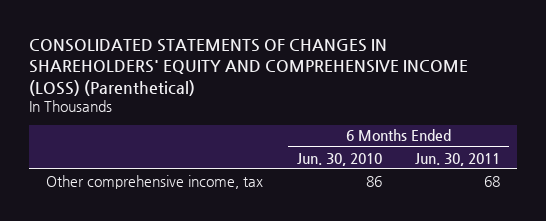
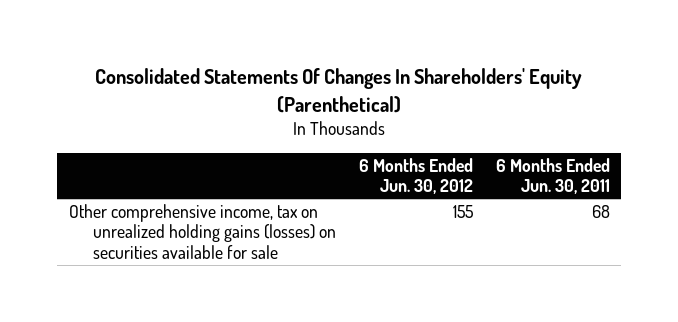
- CONSOLIDATED STATEMENTS OF CHANGES IN SHAREHOLDERS' EQUITY AND COMPREHENSIVE INCOME (LOSS) (Parenthetical)
+ Consolidated Statements Of Changes In Shareholders' Equity (Parenthetical)
- | 6 Months Ended Jun. 30, 2010 | 6 Months Ended Jun. 30, 2011
+ | 6 Months Ended Jun. 30, 2012 | 6 Months Ended Jun. 30, 2011
- Other comprehensive income, tax | 86 | 68
+ Other comprehensive income, tax on unrealized holding gains (losses) on securities available for sale | 155 | 68

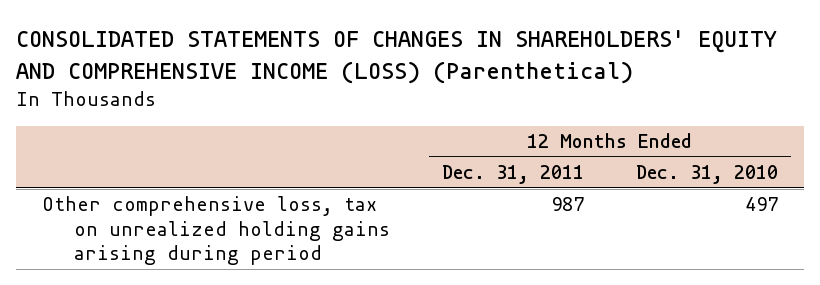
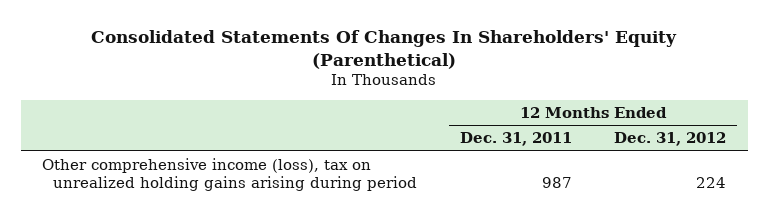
- CONSOLIDATED STATEMENTS OF CHANGES IN SHAREHOLDERS' EQUITY AND COMPREHENSIVE INCOME (LOSS) (Parenthetical)
+ Consolidated Statements Of Changes In Shareholders' Equity (Parenthetical)
- | 12 Months Ended Dec. 31, 2011 | 12 Months Ended Dec. 31, 2010
+ | 12 Months Ended Dec. 31, 2011 | 12 Months Ended Dec. 31, 2012
- Other comprehensive loss, tax on unrealized holding gains arising during period | 987 | 497
+ Other comprehensive income (loss), tax on unrealized holding gains arising during period | 987 | 224

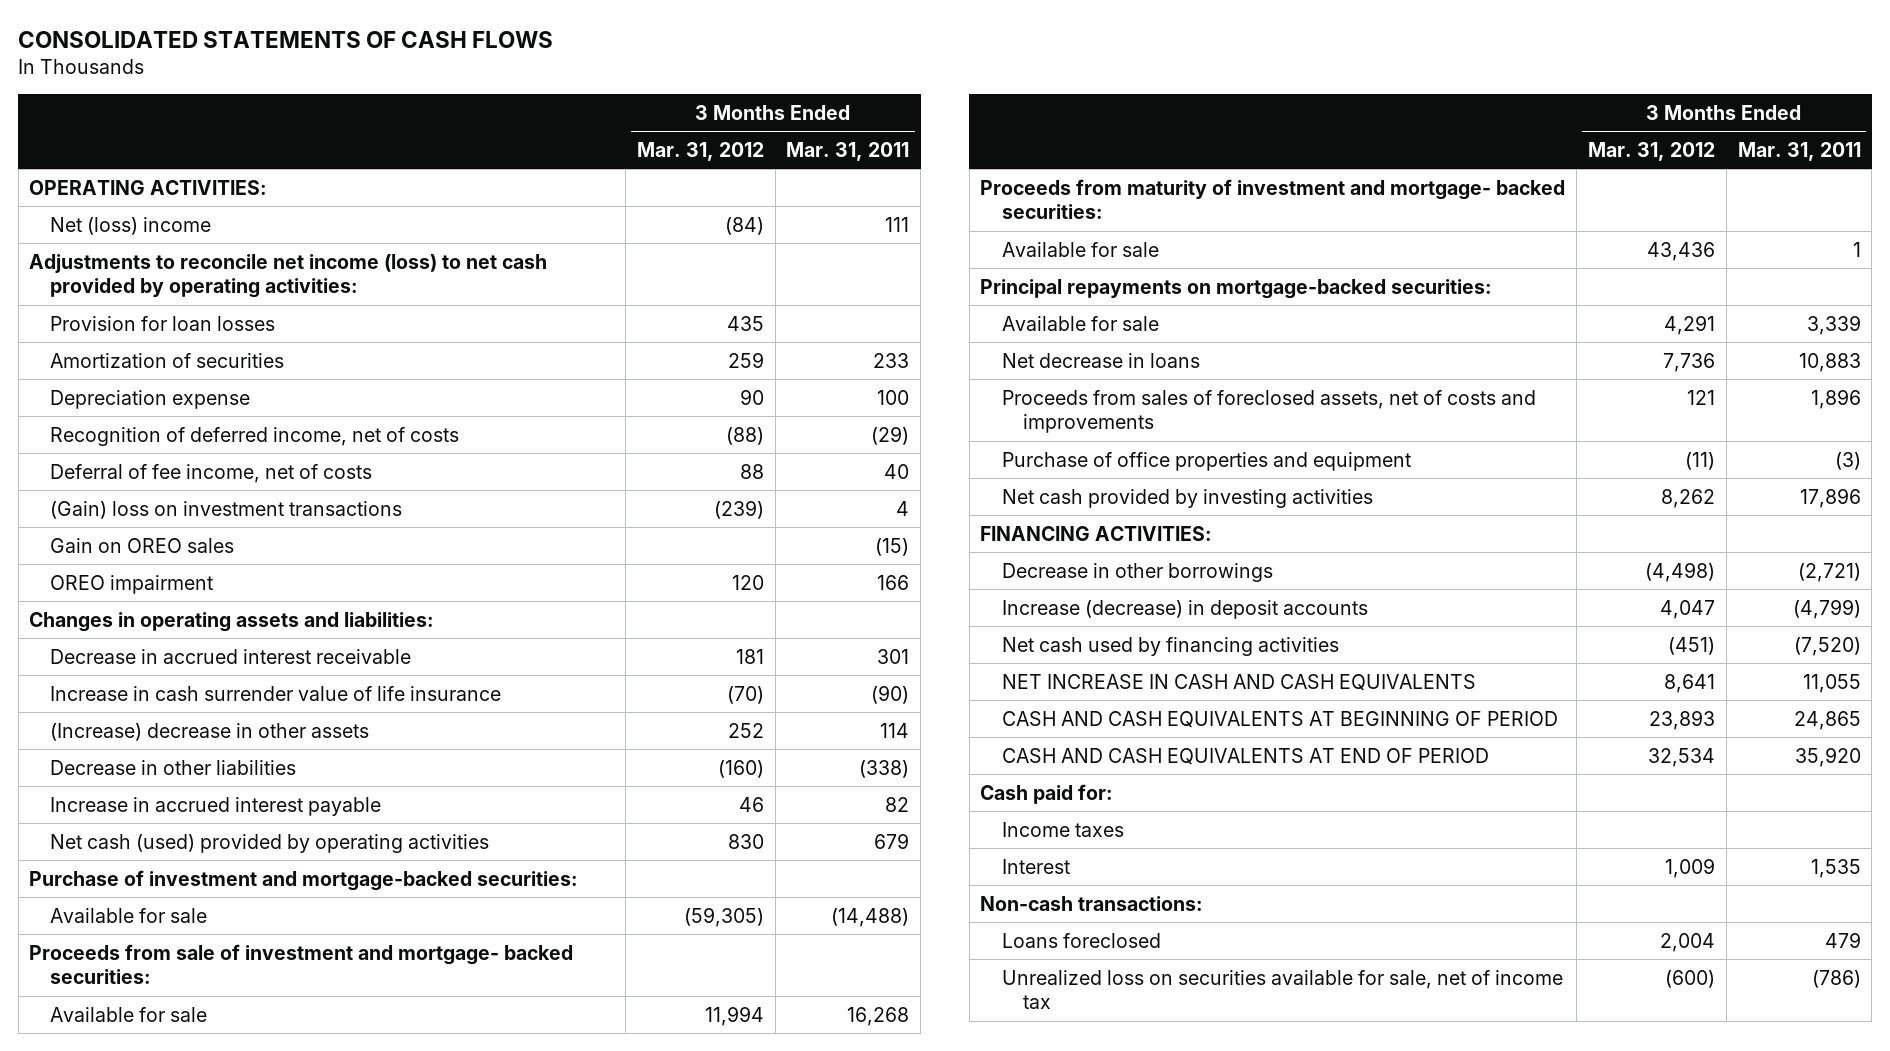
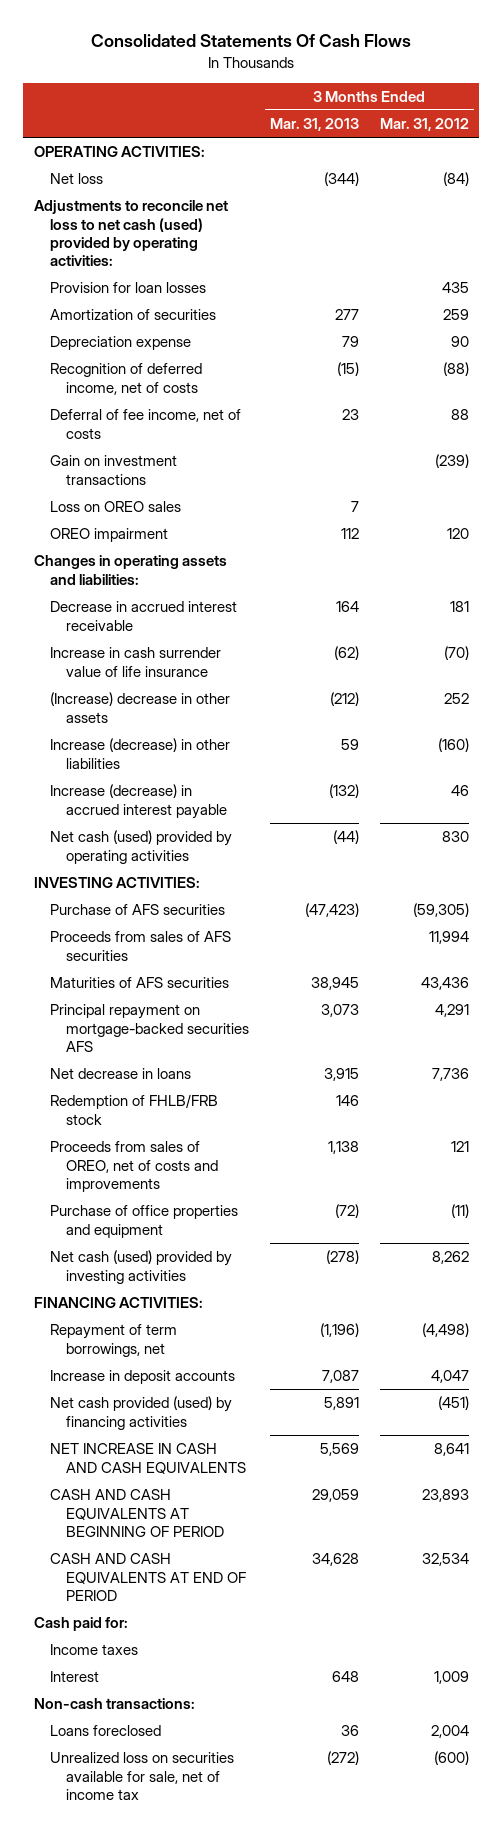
- CONSOLIDATED STATEMENTS OF CASH FLOWS
+ Consolidated Statements Of Cash Flows
- | 3 Months Ended Mar. 31, 2012 | 3 Months Ended Mar. 31, 2011
+ | 3 Months Ended Mar. 31, 2013 | 3 Months Ended Mar. 31, 2012
- Net (loss) income | (84) | 111
- Adjustments to reconcile net income (loss) to net cash provided by operating activities:
+ Net loss | (344) | (84)
+ Adjustments to reconcile net loss to net cash (used) provided by operating activities:
- (Gain) loss on investment transactions | (239) | 4
- Gain on OREO sales | | (15)
+ Gain on investment transactions | | (239)
+ Loss on OREO sales | 7 |
- Decrease in other liabilities | (160) | (338)
- Increase in accrued interest payable | 46 | 82
+ Increase (decrease) in other liabilities | 59 | (160)
+ Increase (decrease) in accrued interest payable | (132) | 46
- Purchase of investment and mortgage-backed securities:
- Available for sale | (59,305) | (14,488)
- Proceeds from sale of investment and mortgage- backed securities:
- Available for sale | 11,994 | 16,268
- Proceeds from maturity of investment and mortgage- backed securities:
- Available for sale | 43,436 | 1
- Principal repayments on mortgage-backed securities:
- Available for sale | 4,291 | 3,339
+ INVESTING ACTIVITIES:
+ Purchase of AFS securities | (47,423) | (59,305)
+ Proceeds from sales of AFS securities | | 11,994
+ Maturities of AFS securities | 38,945 | 43,436
+ Principal repayment on mortgage-backed securities AFS | 3,073 | 4,291
- Proceeds from sales of foreclosed assets, net of costs and improvements | 121 | 1,896
+ Redemption of FHLB/FRB stock | 146 |
+ Proceeds from sales of OREO, net of costs and improvements | 1,138 | 121
- Net cash provided by investing activities | 8,262 | 17,896
+ Net cash (used) provided by investing activities | (278) | 8,262
- Decrease in other borrowings | (4,498) | (2,721)
- Increase (decrease) in deposit accounts | 4,047 | (4,799)
- Net cash used by financing activities | (451) | (7,520)
+ Repayment of term borrowings, net | (1,196) | (4,498)
+ Increase in deposit accounts | 7,087 | 4,047
+ Net cash provided (used) by financing activities | 5,891 | (451)

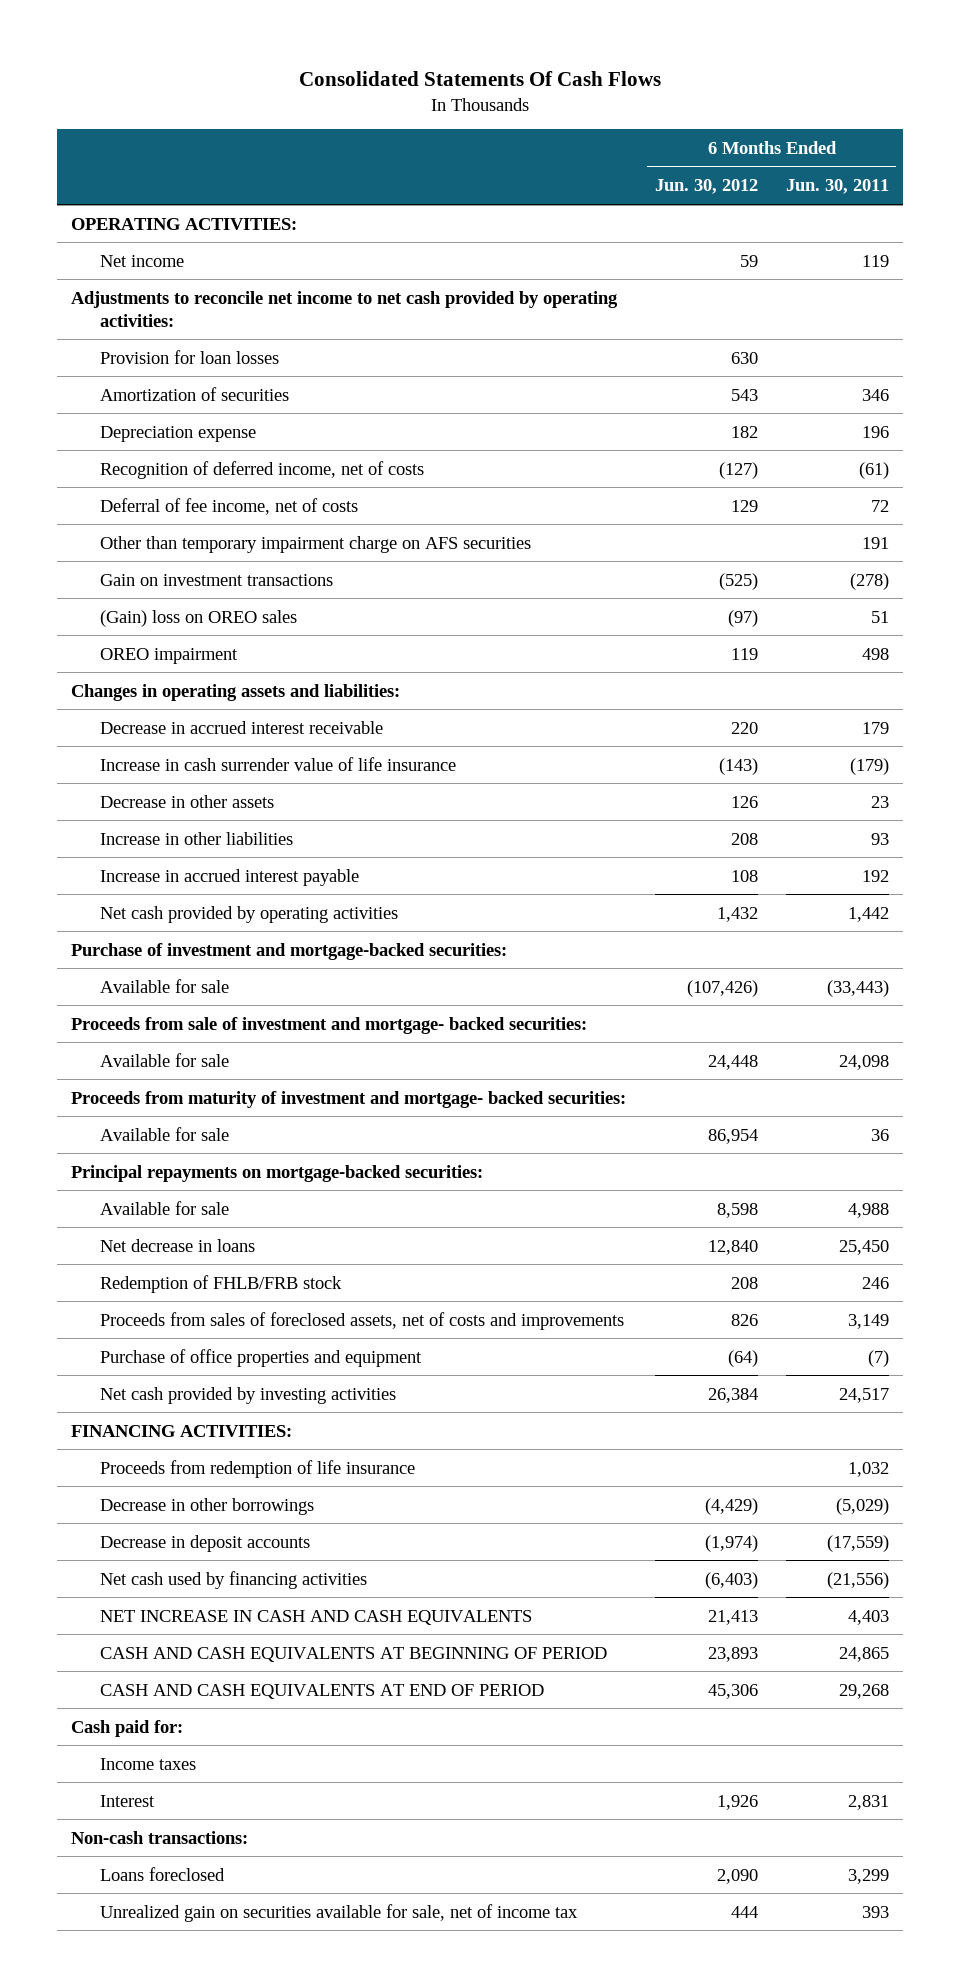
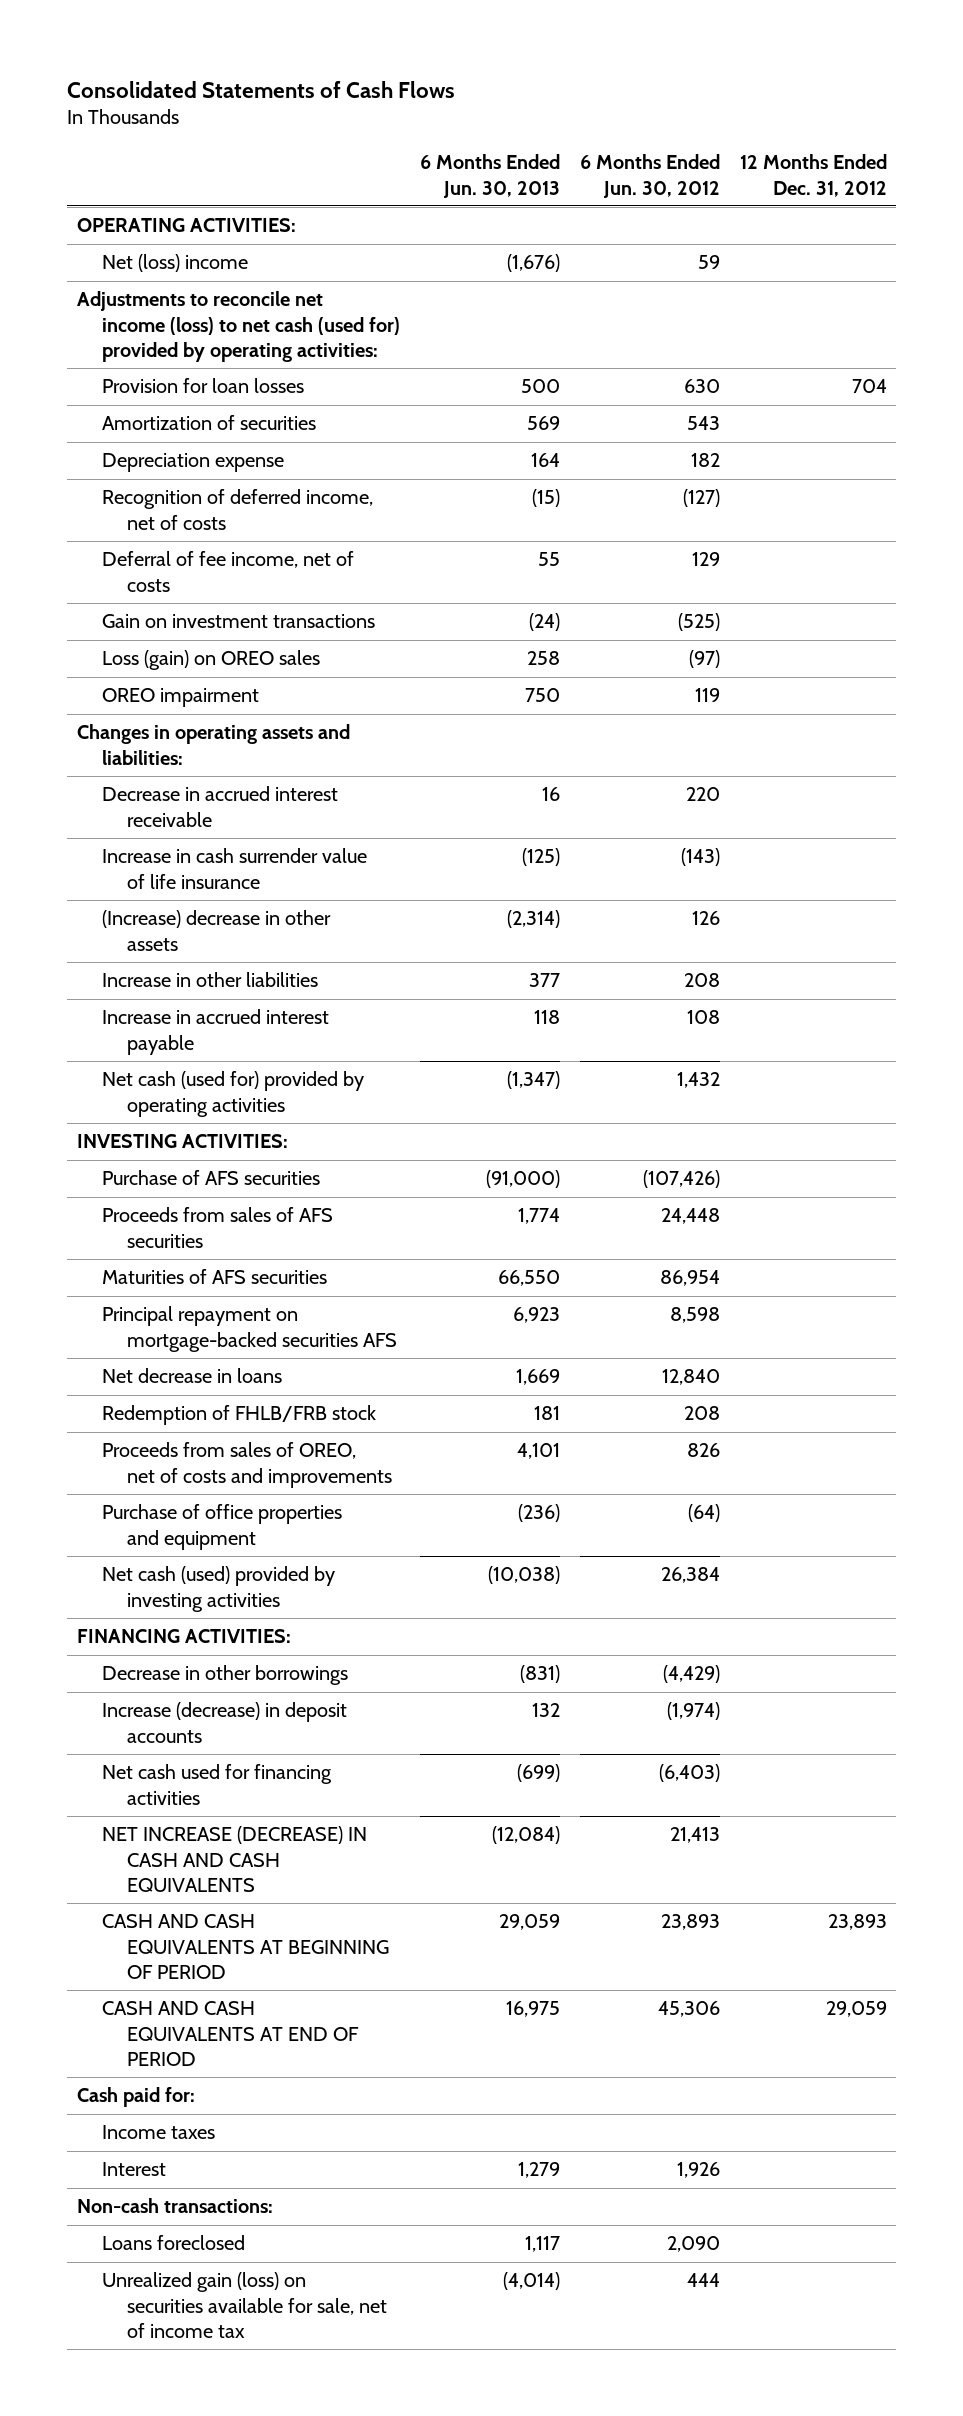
- Consolidated Statements Of Cash Flows
+ Consolidated Statements of Cash Flows
- | 6 Months Ended Jun. 30, 2012 | 6 Months Ended Jun. 30, 2011
+ | 6 Months Ended Jun. 30, 2013 | 6 Months Ended Jun. 30, 2012 | 12 Months Ended Dec. 31, 2012
- Net income | 59 | 119
- Adjustments to reconcile net income to net cash provided by operating activities:
+ Net (loss) income | (1,676) | 59 |
+ Adjustments to reconcile net income (loss) to net cash (used for) provided by operating activities:
- Other than temporary impairment charge on AFS securities | | 191
- (Gain) loss on OREO sales | (97) | 51
+ Loss (gain) on OREO sales | 258 | (97) |
- Decrease in other assets | 126 | 23
+ (Increase) decrease in other assets | (2,314) | 126 |
- Net cash provided by operating activities | 1,432 | 1,442
- Purchase of investment and mortgage-backed securities:
- Available for sale | (107,426) | (33,443)
- Proceeds from sale of investment and mortgage- backed securities:
- Available for sale | 24,448 | 24,098
- Proceeds from maturity of investment and mortgage- backed securities:
- Available for sale | 86,954 | 36
- Principal repayments on mortgage-backed securities:
- Available for sale | 8,598 | 4,988
+ Net cash (used for) provided by operating activities | (1,347) | 1,432 |
+ INVESTING ACTIVITIES:
+ Purchase of AFS securities | (91,000) | (107,426) |
+ Proceeds from sales of AFS securities | 1,774 | 24,448 |
+ Maturities of AFS securities | 66,550 | 86,954 |
+ Principal repayment on mortgage-backed securities AFS | 6,923 | 8,598 |
- Proceeds from sales of foreclosed assets, net of costs and improvements | 826 | 3,149
+ Proceeds from sales of OREO, net of costs and improvements | 4,101 | 826 |
- Net cash provided by investing activities | 26,384 | 24,517
+ Net cash (used) provided by investing activities | (10,038) | 26,384 |
- Proceeds from redemption of life insurance | | 1,032
- Decrease in deposit accounts | (1,974) | (17,559)
- Net cash used by financing activities | (6,403) | (21,556)
- NET INCREASE IN CASH AND CASH EQUIVALENTS | 21,413 | 4,403
+ Increase (decrease) in deposit accounts | 132 | (1,974) |
+ Net cash used for financing activities | (699) | (6,403) |
+ NET INCREASE (DECREASE) IN CASH AND CASH EQUIVALENTS | (12,084) | 21,413 |
- Unrealized gain on securities available for sale, net of income tax | 444 | 393
+ Unrealized gain (loss) on securities available for sale, net of income tax | (4,014) | 444 |

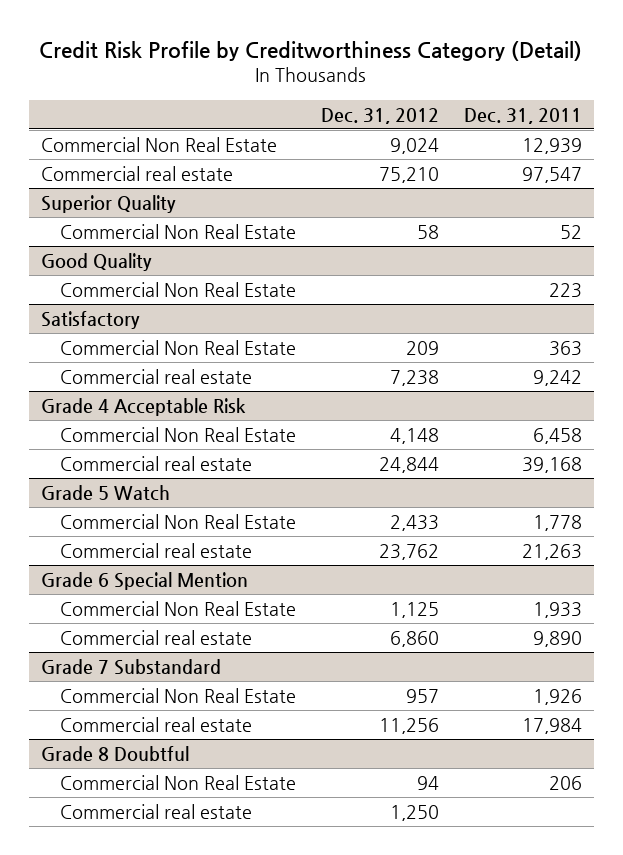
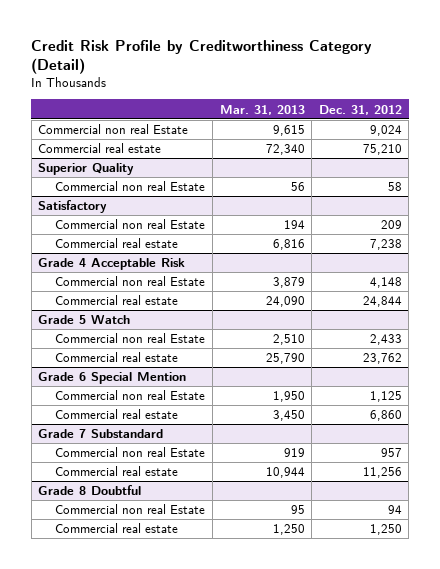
- | Dec. 31, 2012 | Dec. 31, 2011
+ | Mar. 31, 2013 | Dec. 31, 2012
- Commercial Non Real Estate | 9,024 | 12,939
+ Commercial non real Estate | 9,615 | 9,024
@ Superior Quality
- Commercial Non Real Estate | 58 | 52
- Good Quality
- Commercial Non Real Estate | | 223
@ Superior Quality
+ Commercial non real Estate | 56 | 58
@ Satisfactory
- Commercial Non Real Estate | 209 | 363
+ Commercial non real Estate | 194 | 209
@ Grade 4 Acceptable Risk
- Commercial Non Real Estate | 4,148 | 6,458
+ Commercial non real Estate | 3,879 | 4,148
@ Grade 5 Watch
- Commercial Non Real Estate | 2,433 | 1,778
+ Commercial non real Estate | 2,510 | 2,433
@ Grade 6 Special Mention
- Commercial Non Real Estate | 1,125 | 1,933
+ Commercial non real Estate | 1,950 | 1,125
@ Grade 7 Substandard
- Commercial Non Real Estate | 957 | 1,926
+ Commercial non real Estate | 919 | 957
@ Grade 8 Doubtful
- Commercial Non Real Estate | 94 | 206
+ Commercial non real Estate | 95 | 94

